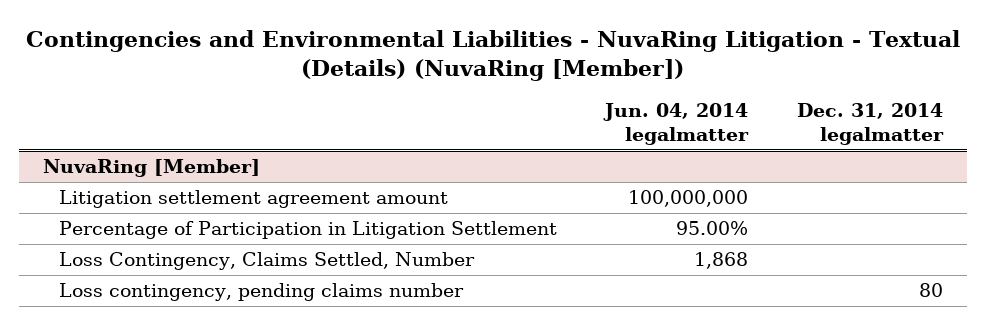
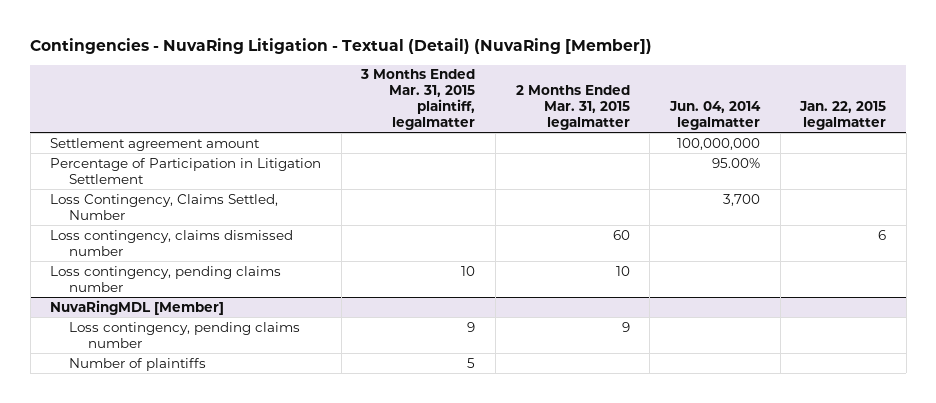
- Contingencies and Environmental Liabilities - NuvaRing Litigation - Textual (Details) (NuvaRing [Member])
+ Contingencies - NuvaRing Litigation - Textual (Detail) (NuvaRing [Member])
- | Jun. 04, 2014 legalmatter | Dec. 31, 2014 legalmatter
+ | 3 Months Ended Mar. 31, 2015 plaintiff, legalmatter | 2 Months Ended Mar. 31, 2015 legalmatter | Jun. 04, 2014 legalmatter | Jan. 22, 2015 legalmatter
- NuvaRing [Member]
- Litigation settlement agreement amount | 100,000,000 |
+ Settlement agreement amount | | | 100,000,000 |
- Loss Contingency, Claims Settled, Number | 1,868 |
+ Loss Contingency, Claims Settled, Number | | | 3,700 |
+ Loss contingency, claims dismissed number | | 60 | | 6
+ NuvaRingMDL [Member]
+ Loss contingency, pending claims number | 9 | 9 | |
+ Number of plaintiffs | 5 | | |

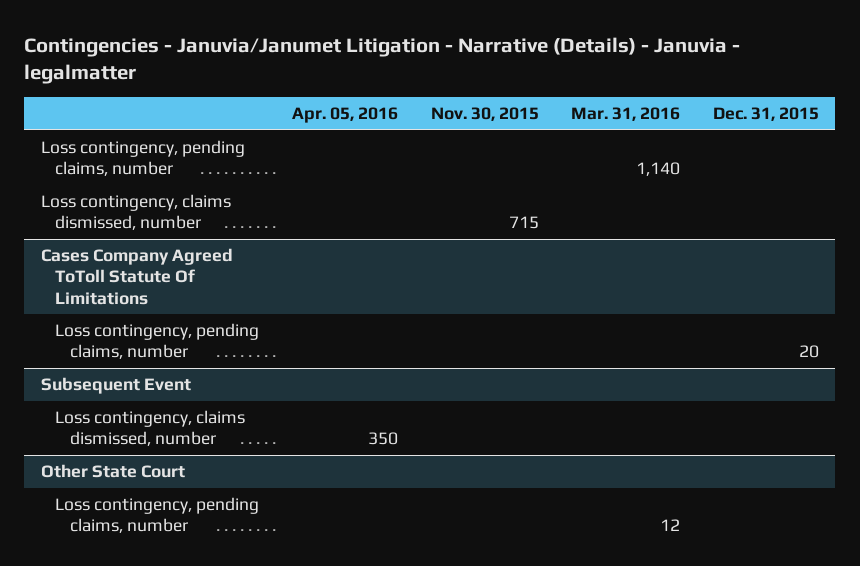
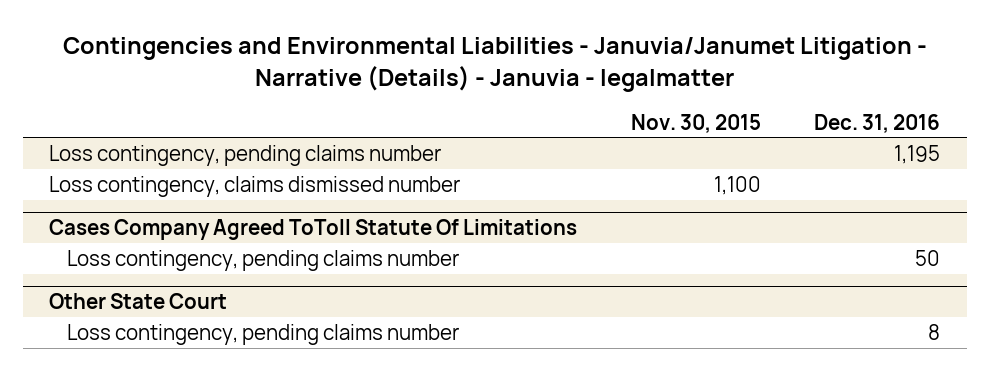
- Contingencies - Januvia/Janumet Litigation - Narrative (Details) - Januvia - legalmatter
+ Contingencies and Environmental Liabilities - Januvia/Janumet Litigation - Narrative (Details) - Januvia - legalmatter
- | Apr. 05, 2016 | Nov. 30, 2015 | Mar. 31, 2016 | Dec. 31, 2015
+ | Nov. 30, 2015 | Dec. 31, 2016
- Loss contingency, pending claims, number | | | 1,140 |
- Loss contingency, claims dismissed, number | | 715 | |
+ Loss contingency, pending claims number | | 1,195
+ Loss contingency, claims dismissed number | 1,100 |
@ Cases Company Agreed ToToll Statute Of Limitations
- Loss contingency, pending claims, number | | | | 20
- Subsequent Event
- Loss contingency, claims dismissed, number | 350 | | |
@ Cases Company Agreed ToToll Statute Of Limitations
+ Loss contingency, pending claims number | | 50
@ Other State Court
- Loss contingency, pending claims, number | | | 12 |
+ Loss contingency, pending claims number | | 8

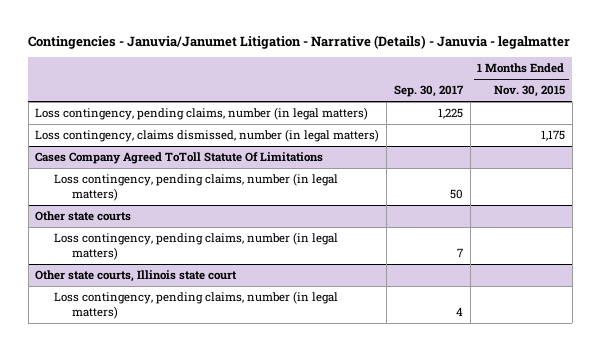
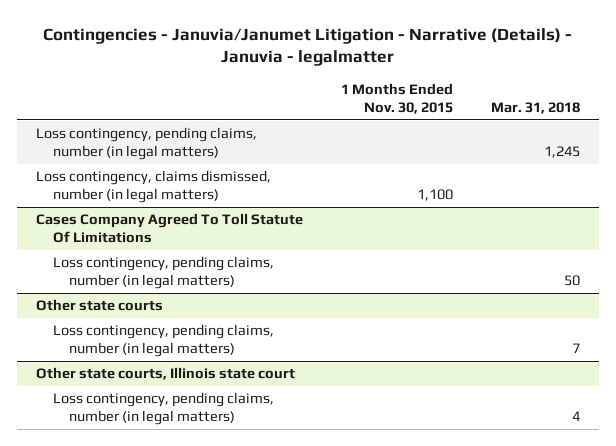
- | Sep. 30, 2017 | 1 Months Ended Nov. 30, 2015
+ | 1 Months Ended Nov. 30, 2015 | Mar. 31, 2018
- Loss contingency, claims dismissed, number (in legal matters) | | 1,175
- Cases Company Agreed ToToll Statute Of Limitations
+ Loss contingency, claims dismissed, number (in legal matters) | 1,100 |
+ Cases Company Agreed To Toll Statute Of Limitations

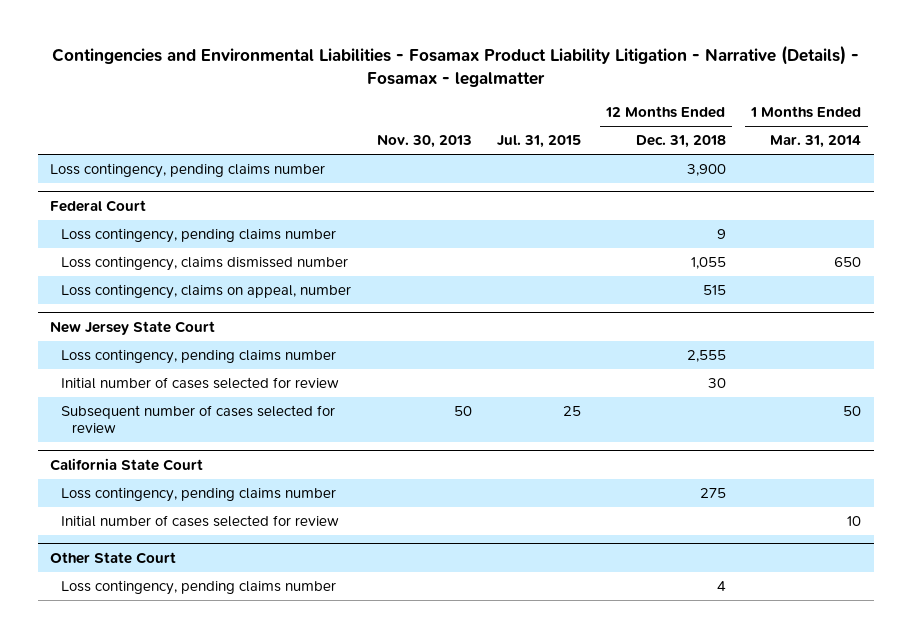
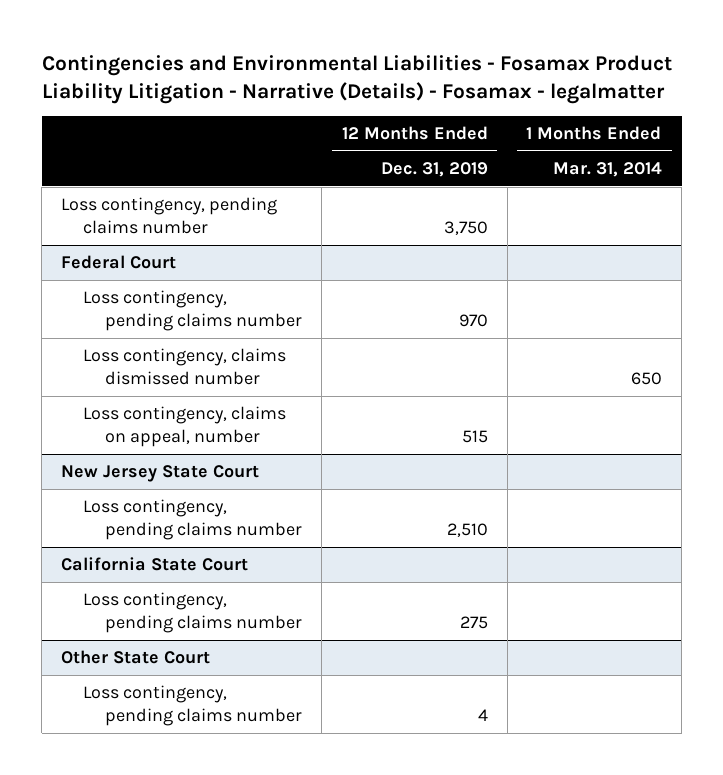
- | Nov. 30, 2013 | Jul. 31, 2015 | 12 Months Ended Dec. 31, 2018 | 1 Months Ended Mar. 31, 2014
+ | 12 Months Ended Dec. 31, 2019 | 1 Months Ended Mar. 31, 2014
@ New Jersey State Court
- Initial number of cases selected for review | | | 30 |
- Subsequent number of cases selected for review | 50 | 25 | | 50
@ California State Court
- Initial number of cases selected for review | | | | 10

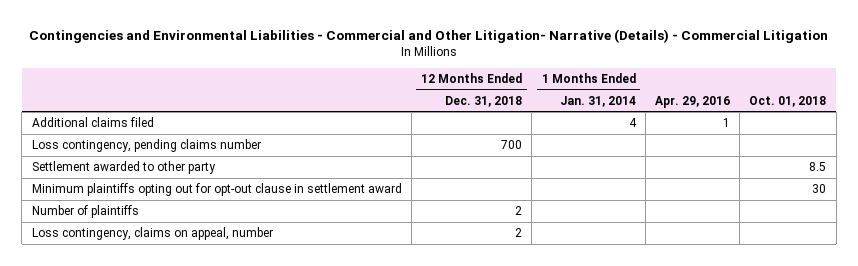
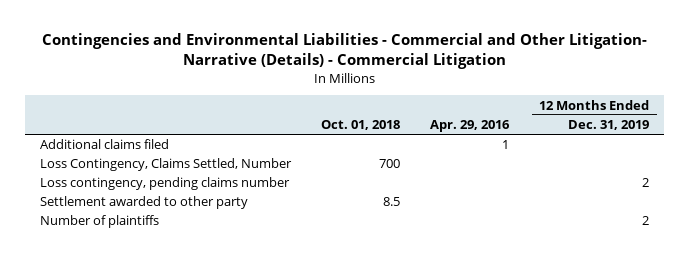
- | 12 Months Ended Dec. 31, 2018 | 1 Months Ended Jan. 31, 2014 | Apr. 29, 2016 | Oct. 01, 2018
+ | Oct. 01, 2018 | Apr. 29, 2016 | 12 Months Ended Dec. 31, 2019
+ Loss Contingency, Claims Settled, Number | 700 | |
- Minimum plaintiffs opting out for opt-out clause in settlement award | | | | 30
- Loss contingency, claims on appeal, number | 2 | | |

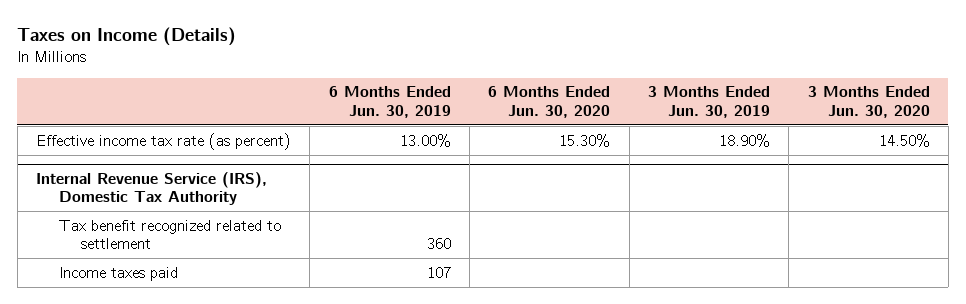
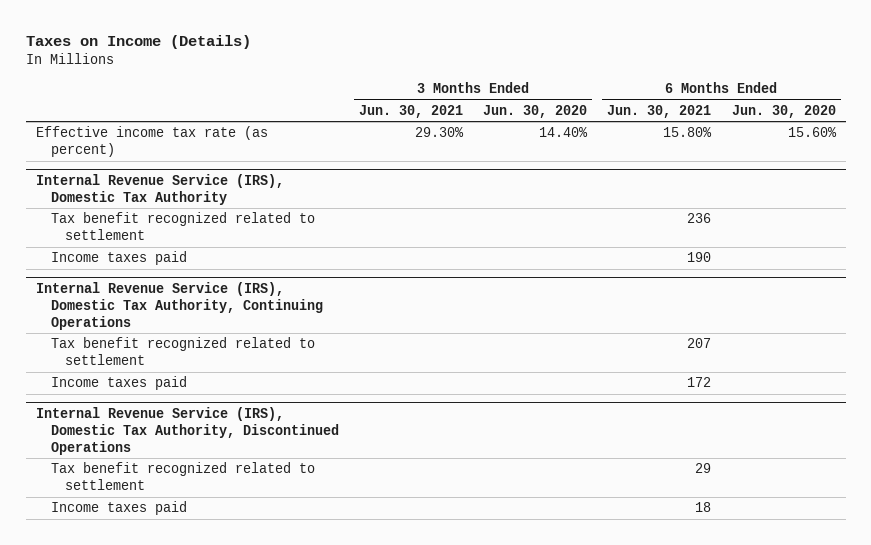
- | 6 Months Ended Jun. 30, 2019 | 6 Months Ended Jun. 30, 2020 | 3 Months Ended Jun. 30, 2019 | 3 Months Ended Jun. 30, 2020
+ | 3 Months Ended Jun. 30, 2021 | 3 Months Ended Jun. 30, 2020 | 6 Months Ended Jun. 30, 2021 | 6 Months Ended Jun. 30, 2020
- Effective income tax rate (as percent) | 13.00% | 15.30% | 18.90% | 14.50%
+ Effective income tax rate (as percent) | 29.30% | 14.40% | 15.80% | 15.60%
+ Internal Revenue Service (IRS), Domestic Tax Authority, Continuing Operations
+ Tax benefit recognized related to settlement | | | 207 |
+ Income taxes paid | | | 172 |
+ Internal Revenue Service (IRS), Domestic Tax Authority, Discontinued Operations
+ Tax benefit recognized related to settlement | | | 29 |
+ Income taxes paid | | | 18 |

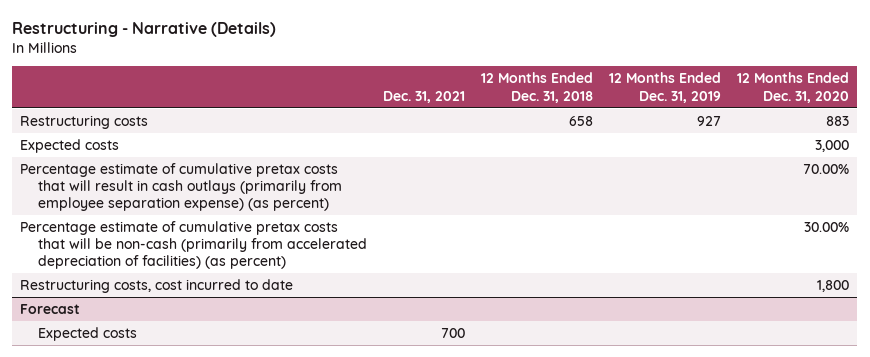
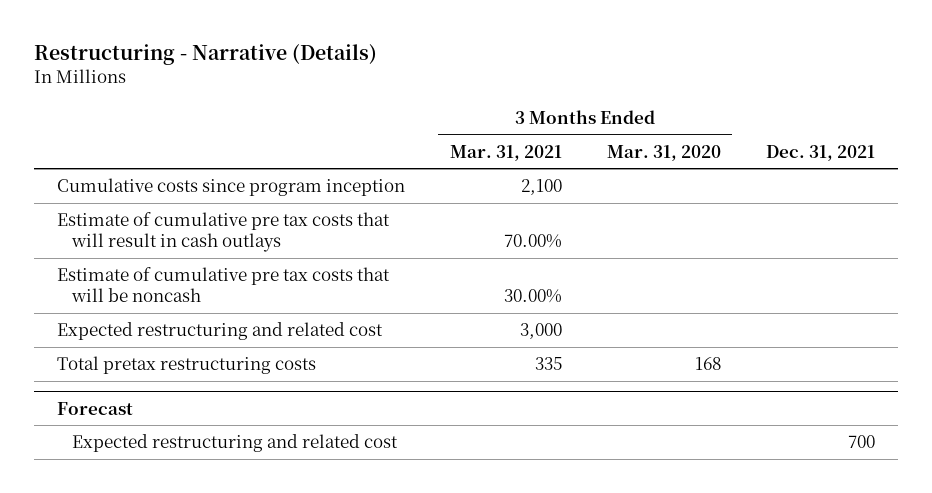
- | Dec. 31, 2021 | 12 Months Ended Dec. 31, 2018 | 12 Months Ended Dec. 31, 2019 | 12 Months Ended Dec. 31, 2020
+ | 3 Months Ended Mar. 31, 2021 | 3 Months Ended Mar. 31, 2020 | Dec. 31, 2021
- Restructuring costs | | 658 | 927 | 883
- Expected costs | | | | 3,000
- Percentage estimate of cumulative pretax costs that will result in cash outlays (primarily from employee separation expense) (as percent) | | | | 70.00%
- Percentage estimate of cumulative pretax costs that will be non-cash (primarily from accelerated depreciation of facilities) (as percent) | | | | 30.00%
- Restructuring costs, cost incurred to date | | | | 1,800
+ Cumulative costs since program inception | 2,100 | |
+ Estimate of cumulative pre tax costs that will result in cash outlays | 70.00% | |
+ Estimate of cumulative pre tax costs that will be noncash | 30.00% | |
+ Expected restructuring and related cost | 3,000 | |
+ Total pretax restructuring costs | 335 | 168 |
@ Forecast
- Expected costs | 700 | | |
+ Expected restructuring and related cost | | | 700

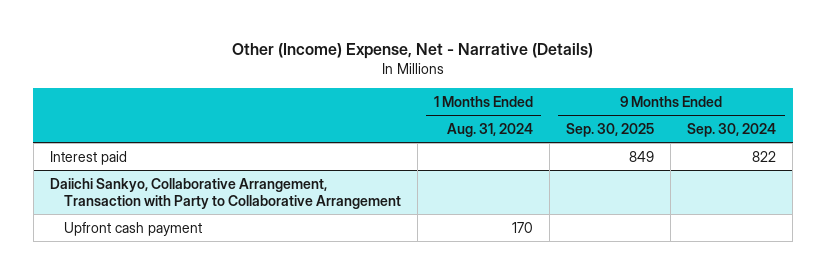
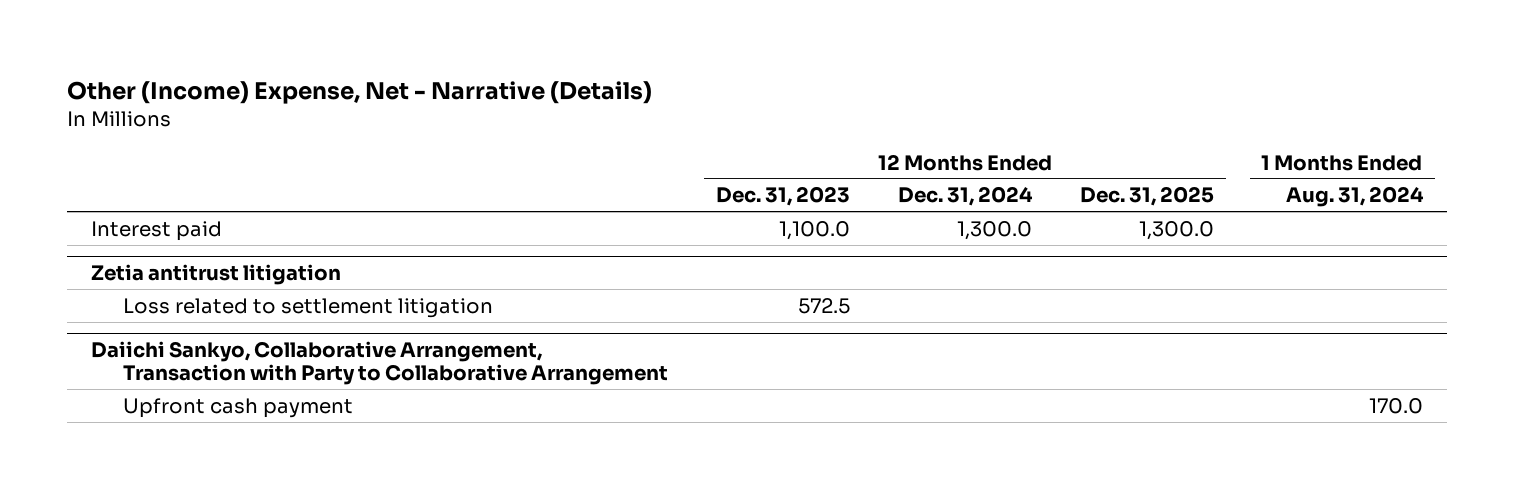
- | 1 Months Ended Aug. 31, 2024 | 9 Months Ended Sep. 30, 2025 | 9 Months Ended Sep. 30, 2024
+ | 12 Months Ended Dec. 31, 2023 | 12 Months Ended Dec. 31, 2024 | 12 Months Ended Dec. 31, 2025 | 1 Months Ended Aug. 31, 2024
+ Zetia antitrust litigation
+ Loss related to settlement litigation | 572.5 | | |
@ Daiichi Sankyo, Collaborative Arrangement, Transaction with Party to Collaborative Arrangement
- Upfront cash payment | 170 | |
+ Upfront cash payment | | | | 170.0

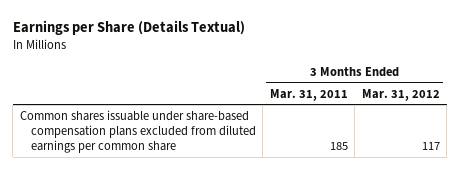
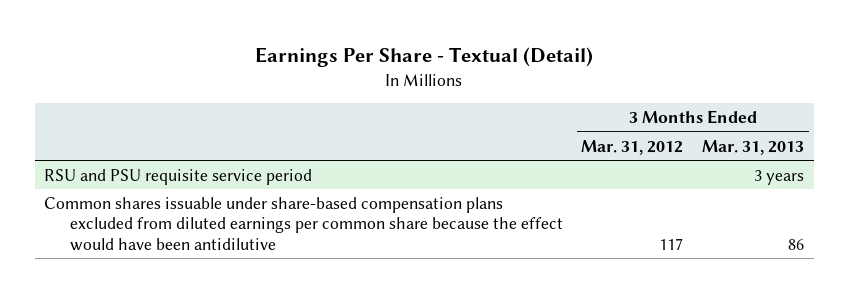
- Earnings per Share (Details Textual)
+ Earnings Per Share - Textual (Detail)
- | 3 Months Ended Mar. 31, 2011 | 3 Months Ended Mar. 31, 2012
+ | 3 Months Ended Mar. 31, 2012 | 3 Months Ended Mar. 31, 2013
- Common shares issuable under share-based compensation plans excluded from diluted earnings per common share | 185 | 117
+ RSU and PSU requisite service period | | 3 years
+ Common shares issuable under share-based compensation plans excluded from diluted earnings per common share because the effect would have been antidilutive | 117 | 86

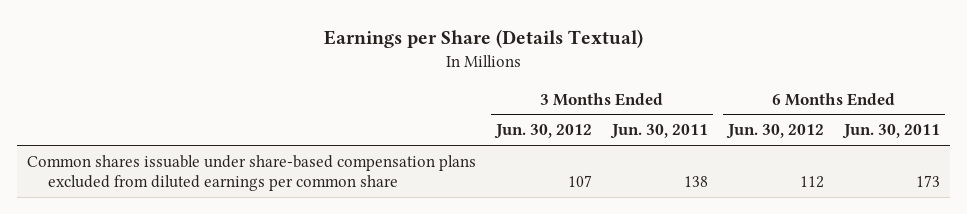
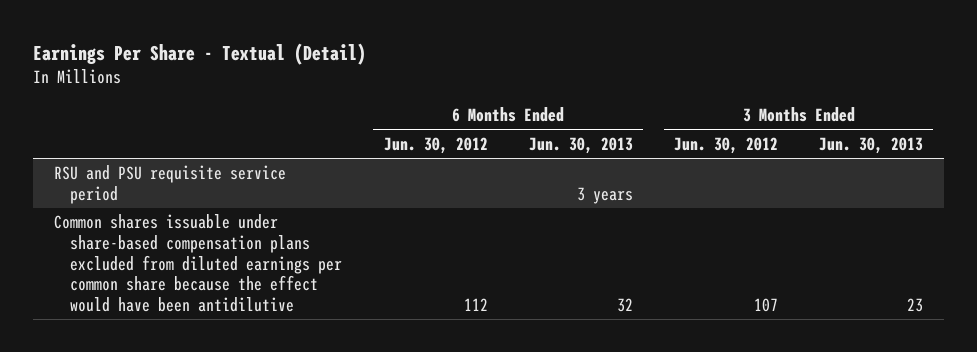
- Earnings per Share (Details Textual)
+ Earnings Per Share - Textual (Detail)
- | 3 Months Ended Jun. 30, 2012 | 3 Months Ended Jun. 30, 2011 | 6 Months Ended Jun. 30, 2012 | 6 Months Ended Jun. 30, 2011
+ | 6 Months Ended Jun. 30, 2012 | 6 Months Ended Jun. 30, 2013 | 3 Months Ended Jun. 30, 2012 | 3 Months Ended Jun. 30, 2013
- Common shares issuable under share-based compensation plans excluded from diluted earnings per common share | 107 | 138 | 112 | 173
+ RSU and PSU requisite service period | | 3 years | |
+ Common shares issuable under share-based compensation plans excluded from diluted earnings per common share because the effect would have been antidilutive | 112 | 32 | 107 | 23

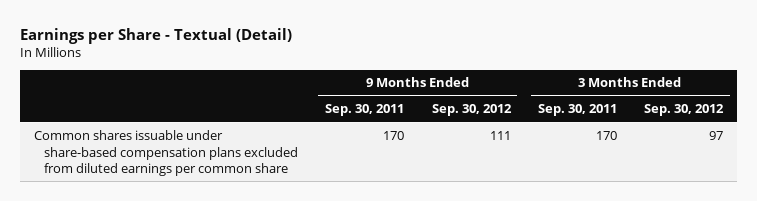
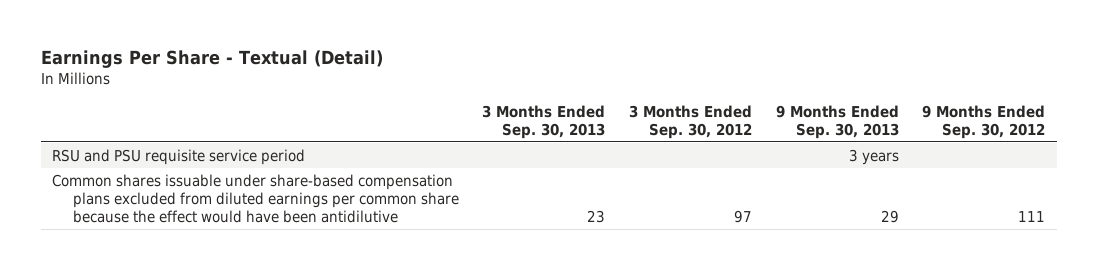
- Earnings per Share - Textual (Detail)
+ Earnings Per Share - Textual (Detail)
- | 9 Months Ended Sep. 30, 2011 | 9 Months Ended Sep. 30, 2012 | 3 Months Ended Sep. 30, 2011 | 3 Months Ended Sep. 30, 2012
+ | 3 Months Ended Sep. 30, 2013 | 3 Months Ended Sep. 30, 2012 | 9 Months Ended Sep. 30, 2013 | 9 Months Ended Sep. 30, 2012
- Common shares issuable under share-based compensation plans excluded from diluted earnings per common share | 170 | 111 | 170 | 97
+ RSU and PSU requisite service period | | | 3 years |
+ Common shares issuable under share-based compensation plans excluded from diluted earnings per common share because the effect would have been antidilutive | 23 | 97 | 29 | 111

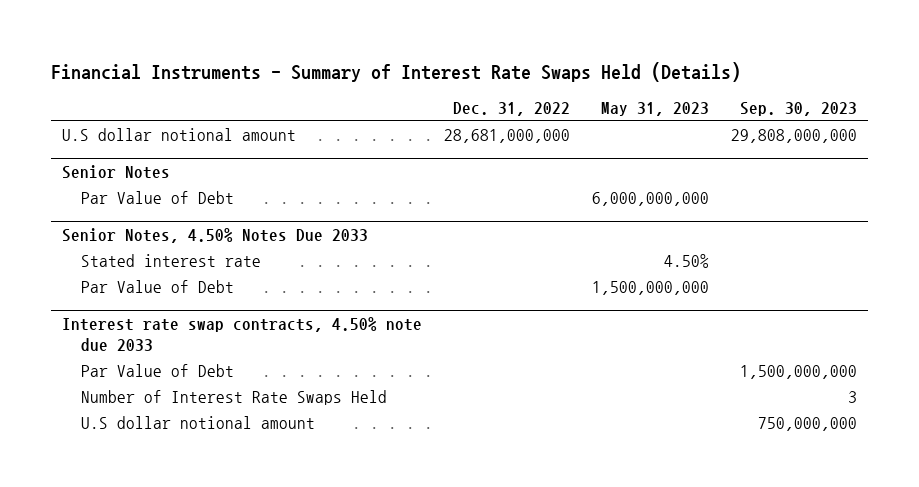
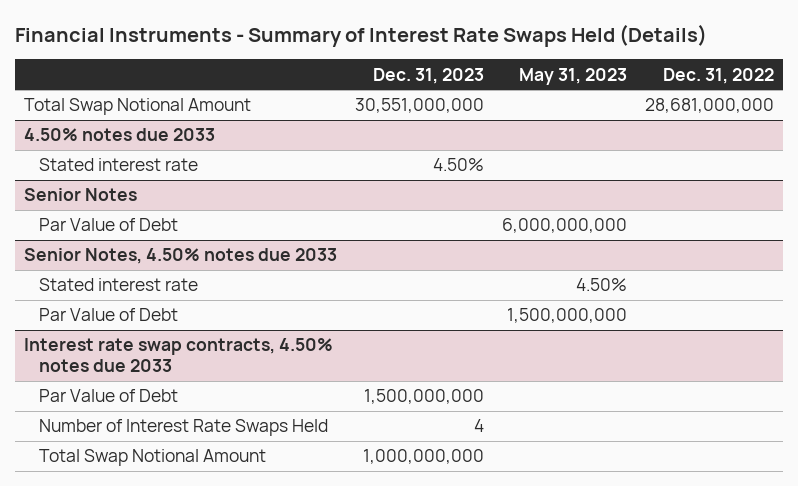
- | Dec. 31, 2022 | May 31, 2023 | Sep. 30, 2023
+ | Dec. 31, 2023 | May 31, 2023 | Dec. 31, 2022
- U.S dollar notional amount | 28,681,000,000 | | 29,808,000,000
+ Total Swap Notional Amount | 30,551,000,000 | | 28,681,000,000
+ 4.50% notes due 2033
+ Stated interest rate | 4.50% | |
- Senior Notes, 4.50% Notes Due 2033
+ Senior Notes, 4.50% notes due 2033
- Interest rate swap contracts, 4.50% note due 2033
+ Interest rate swap contracts, 4.50% notes due 2033
- U.S dollar notional amount | | | 750,000,000
+ Total Swap Notional Amount | 1,000,000,000 | |

